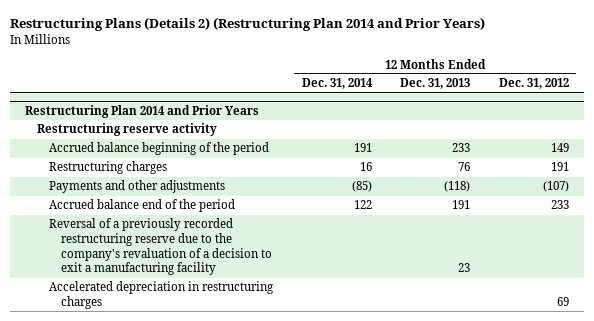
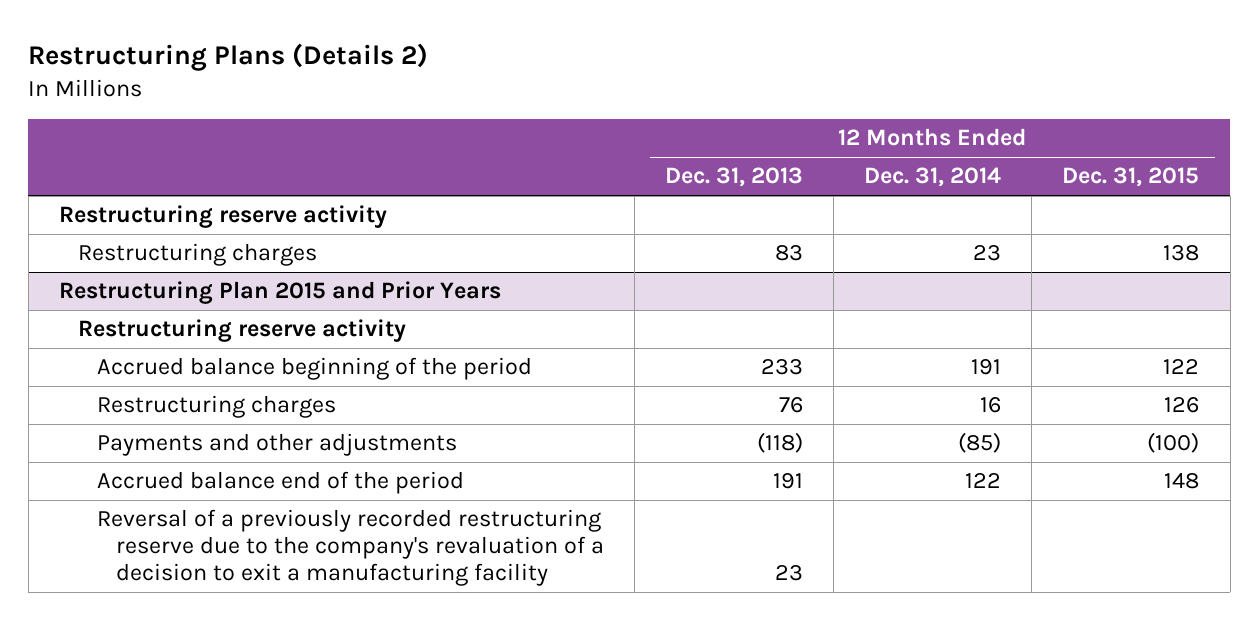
- Restructuring Plans (Details 2) (Restructuring Plan 2014 and Prior Years)
+ Restructuring Plans (Details 2)
- | 12 Months Ended Dec. 31, 2014 | 12 Months Ended Dec. 31, 2013 | 12 Months Ended Dec. 31, 2012
+ | 12 Months Ended Dec. 31, 2013 | 12 Months Ended Dec. 31, 2014 | 12 Months Ended Dec. 31, 2015
- Restructuring Plan 2014 and Prior Years
+ Restructuring charges | 83 | 23 | 138
+ Restructuring Plan 2015 and Prior Years
+ Restructuring reserve activity
- Accelerated depreciation in restructuring charges | | | 69

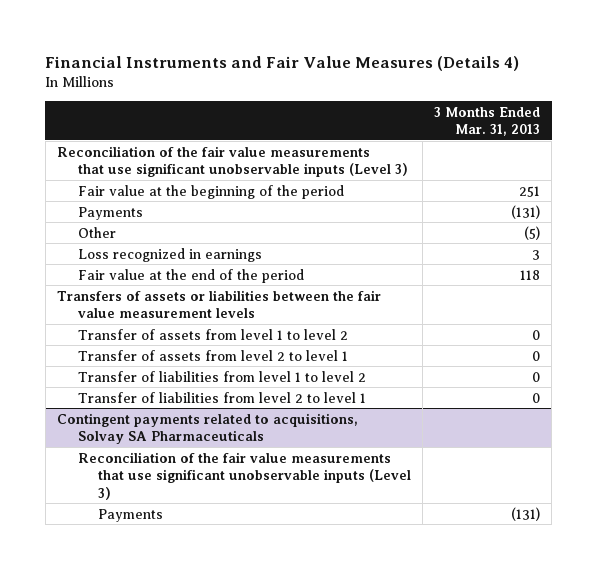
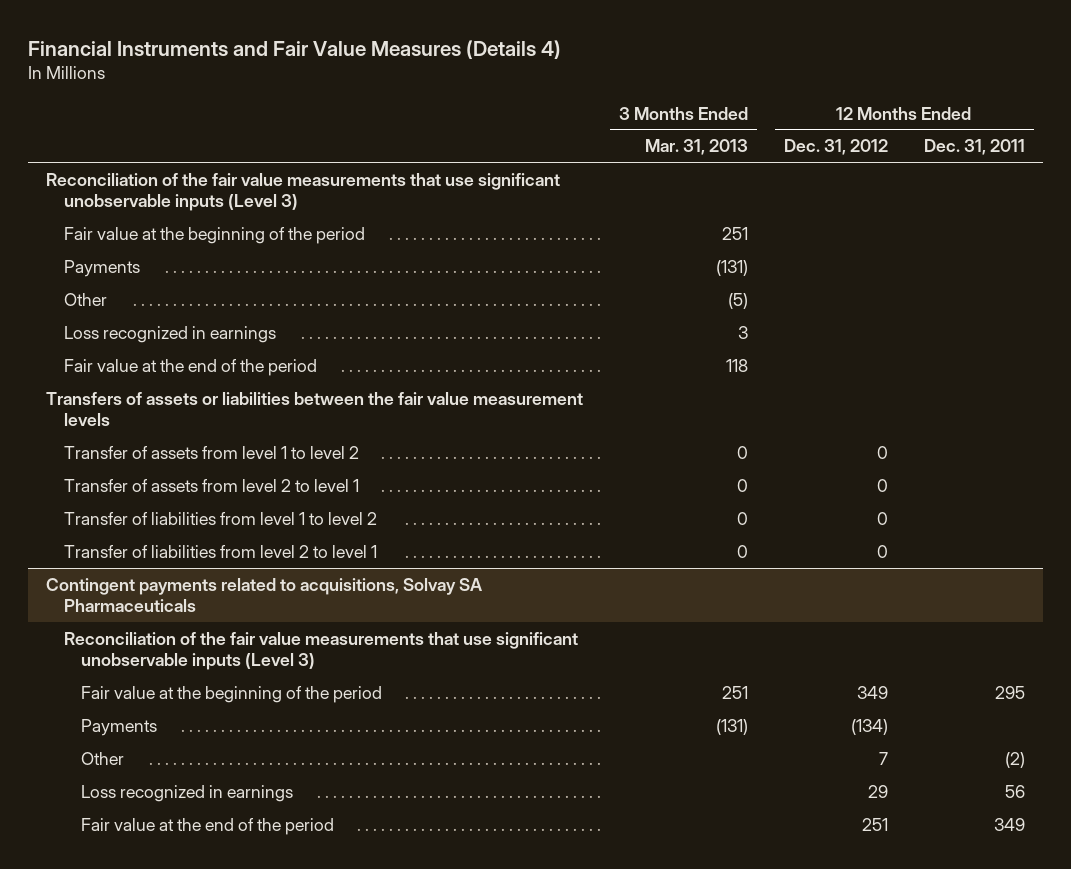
- | 3 Months Ended Mar. 31, 2013
+ | 3 Months Ended Mar. 31, 2013 | 12 Months Ended Dec. 31, 2012 | 12 Months Ended Dec. 31, 2011
@ Contingent payments related to acquisitions, Solvay SA Pharmaceuticals
+ Fair value at the beginning of the period | 251 | 349 | 295
+ Other | | 7 | (2)
+ Loss recognized in earnings | | 29 | 56
+ Fair value at the end of the period | | 251 | 349

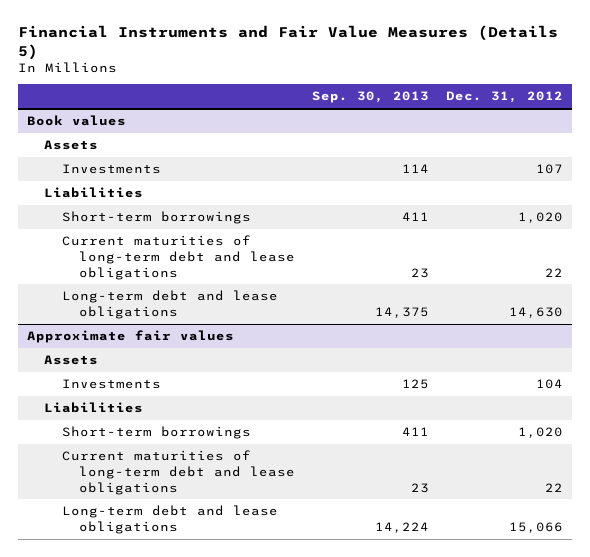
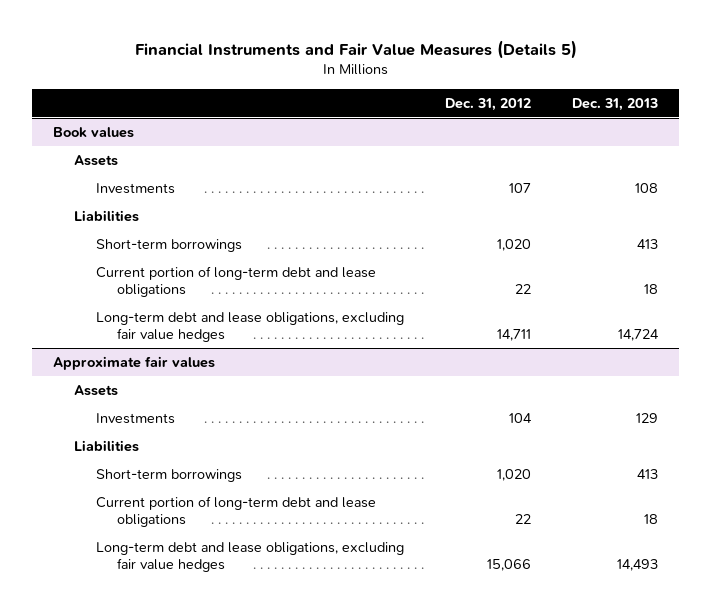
- | Sep. 30, 2013 | Dec. 31, 2012
+ | Dec. 31, 2012 | Dec. 31, 2013
@ Book values
- Current maturities of long-term debt and lease obligations | 23 | 22
- Long-term debt and lease obligations | 14,375 | 14,630
+ Current portion of long-term debt and lease obligations | 22 | 18
+ Long-term debt and lease obligations, excluding fair value hedges | 14,711 | 14,724
@ Approximate fair values
- Current maturities of long-term debt and lease obligations | 23 | 22
- Long-term debt and lease obligations | 14,224 | 15,066
+ Current portion of long-term debt and lease obligations | 22 | 18
+ Long-term debt and lease obligations, excluding fair value hedges | 15,066 | 14,493

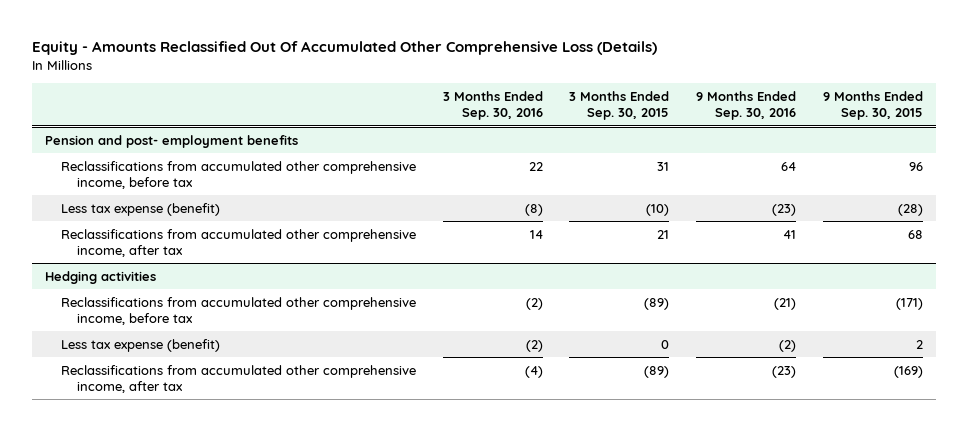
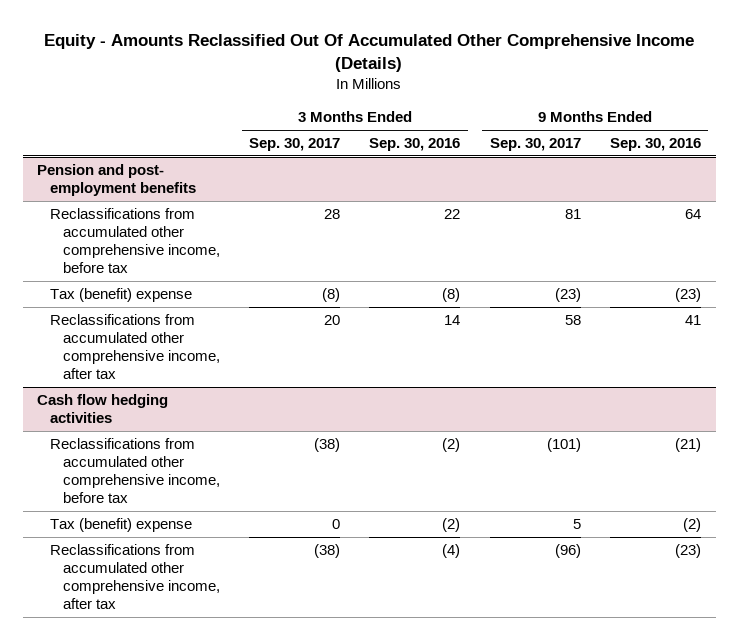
- Equity - Amounts Reclassified Out Of Accumulated Other Comprehensive Loss (Details)
+ Equity - Amounts Reclassified Out Of Accumulated Other Comprehensive Income (Details)
- | 3 Months Ended Sep. 30, 2016 | 3 Months Ended Sep. 30, 2015 | 9 Months Ended Sep. 30, 2016 | 9 Months Ended Sep. 30, 2015
+ | 3 Months Ended Sep. 30, 2017 | 3 Months Ended Sep. 30, 2016 | 9 Months Ended Sep. 30, 2017 | 9 Months Ended Sep. 30, 2016
@ Pension and post- employment benefits
- Less tax expense (benefit) | (8) | (10) | (23) | (28)
+ Tax (benefit) expense | (8) | (8) | (23) | (23)
- Hedging activities
+ Cash flow hedging activities
- Less tax expense (benefit) | (2) | 0 | (2) | 2
+ Tax (benefit) expense | 0 | (2) | 5 | (2)

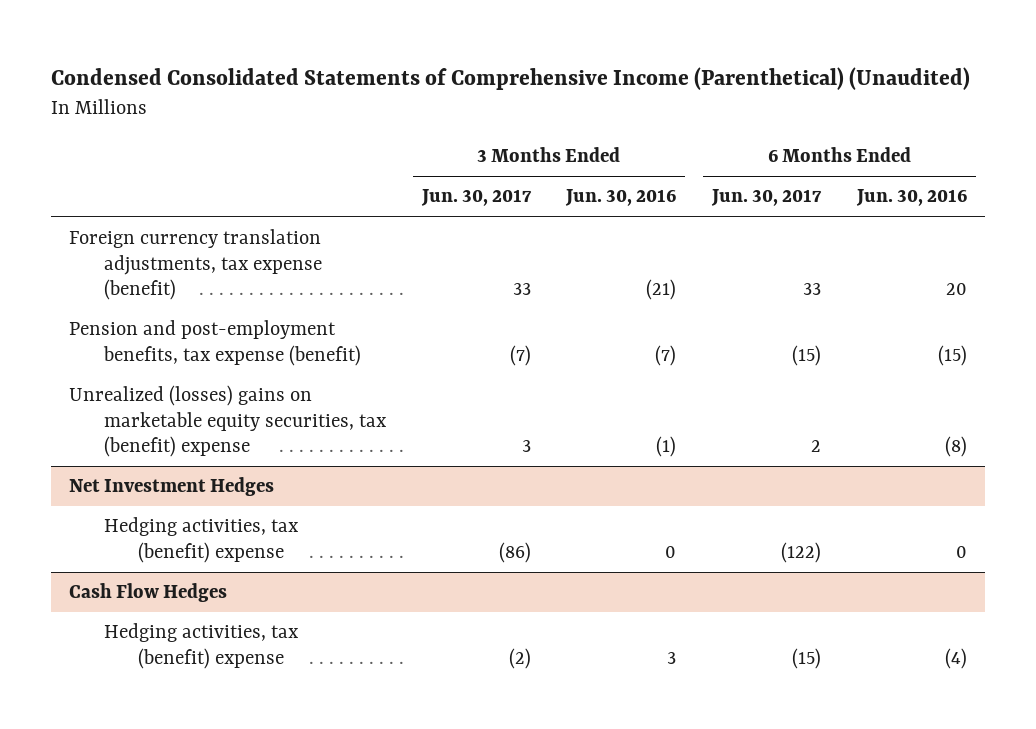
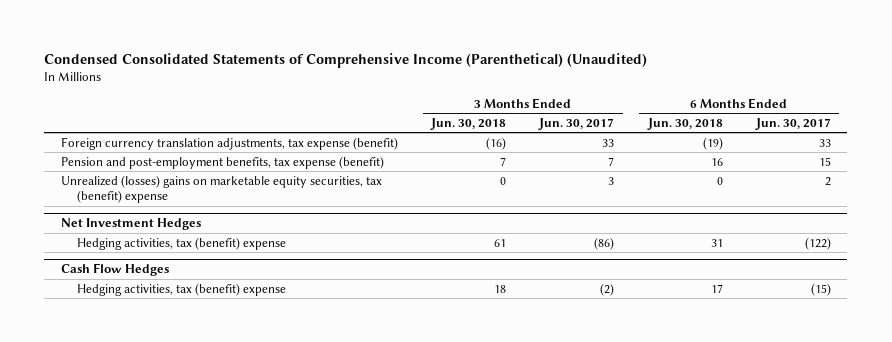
- | 3 Months Ended Jun. 30, 2017 | 3 Months Ended Jun. 30, 2016 | 6 Months Ended Jun. 30, 2017 | 6 Months Ended Jun. 30, 2016
+ | 3 Months Ended Jun. 30, 2018 | 3 Months Ended Jun. 30, 2017 | 6 Months Ended Jun. 30, 2018 | 6 Months Ended Jun. 30, 2017
- Pension and post-employment benefits, tax expense (benefit) | (7) | (7) | (15) | (15)
+ Pension and post-employment benefits, tax expense (benefit) | 7 | 7 | 16 | 15

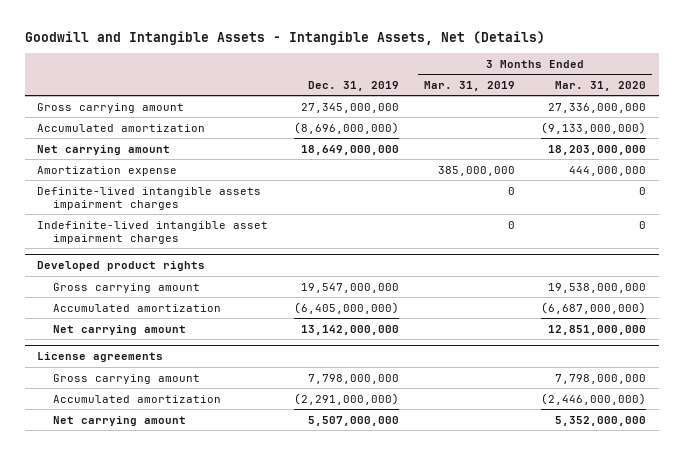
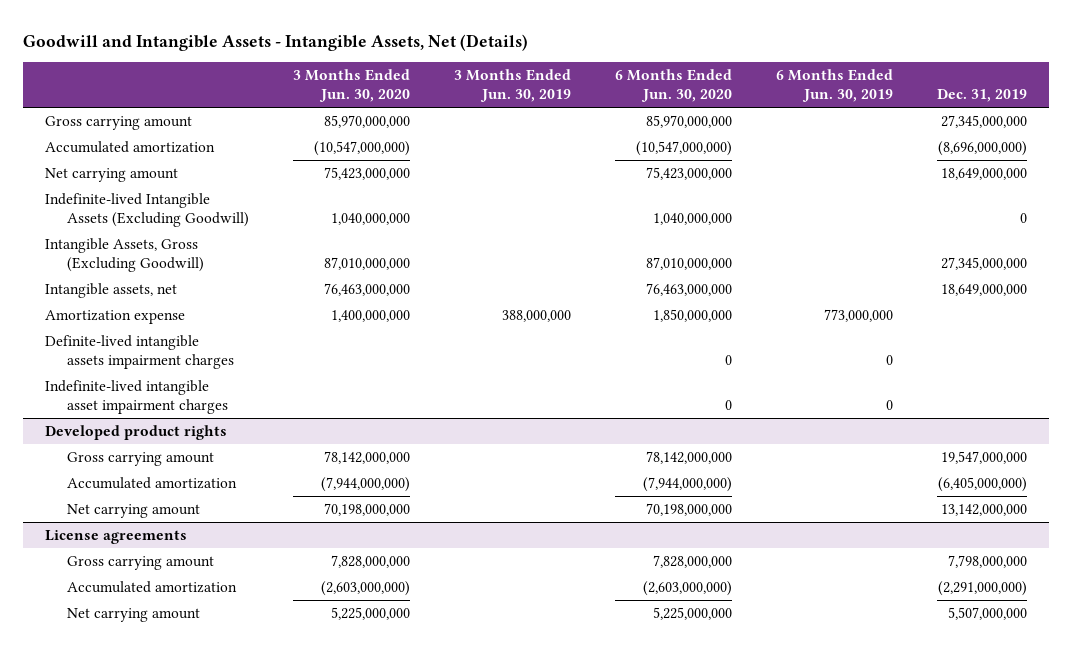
- | Dec. 31, 2019 | 3 Months Ended Mar. 31, 2019 | 3 Months Ended Mar. 31, 2020
+ | 3 Months Ended Jun. 30, 2020 | 3 Months Ended Jun. 30, 2019 | 6 Months Ended Jun. 30, 2020 | 6 Months Ended Jun. 30, 2019 | Dec. 31, 2019
+ Indefinite-lived Intangible Assets (Excluding Goodwill) | 1,040,000,000 | | 1,040,000,000 | | 0
+ Intangible Assets, Gross (Excluding Goodwill) | 87,010,000,000 | | 87,010,000,000 | | 27,345,000,000
+ Intangible assets, net | 76,463,000,000 | | 76,463,000,000 | | 18,649,000,000

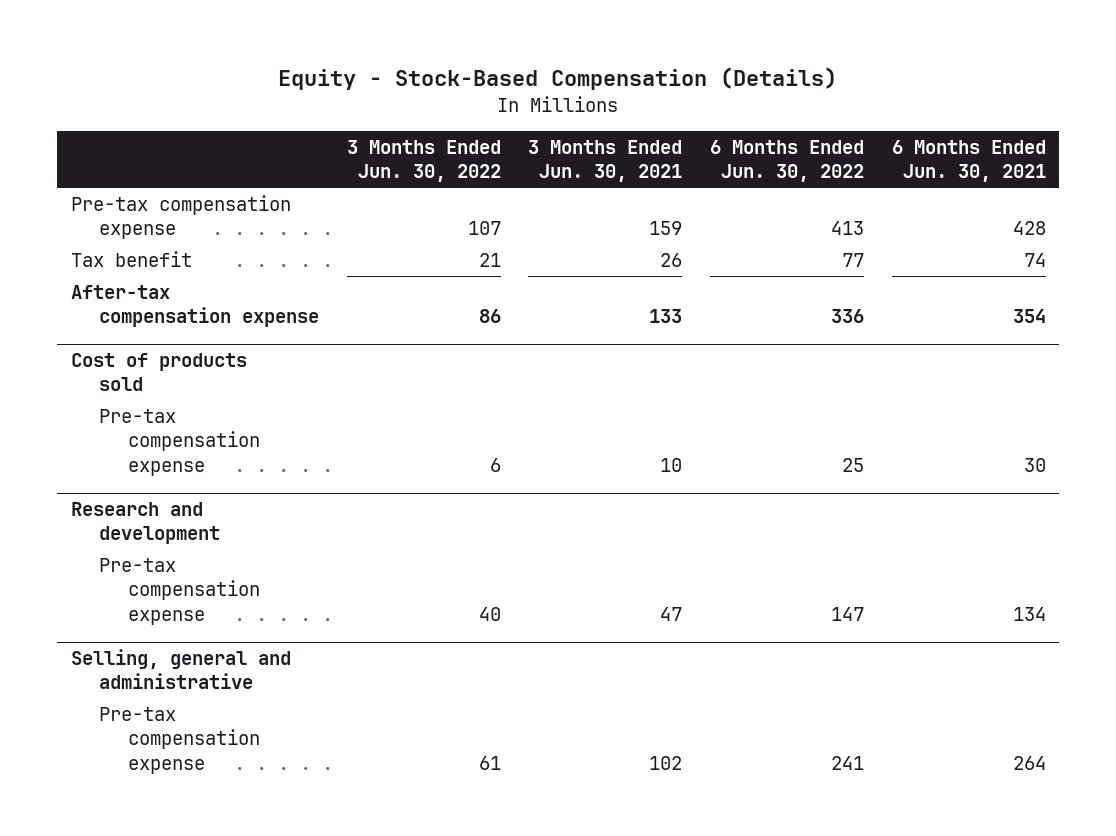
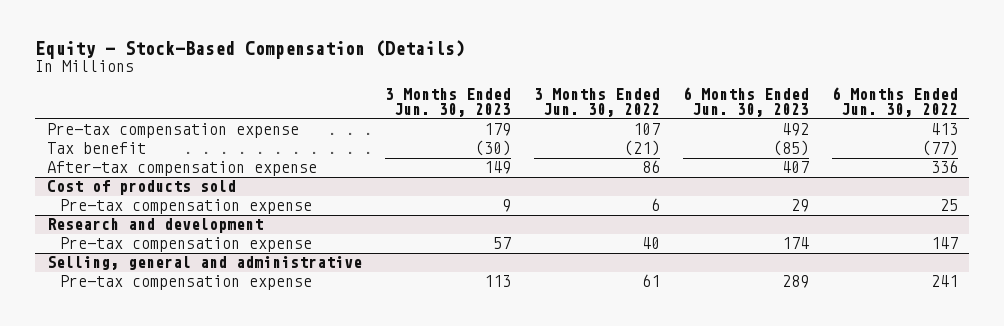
- | 3 Months Ended Jun. 30, 2022 | 3 Months Ended Jun. 30, 2021 | 6 Months Ended Jun. 30, 2022 | 6 Months Ended Jun. 30, 2021
+ | 3 Months Ended Jun. 30, 2023 | 3 Months Ended Jun. 30, 2022 | 6 Months Ended Jun. 30, 2023 | 6 Months Ended Jun. 30, 2022
- Tax benefit | 21 | 26 | 77 | 74
+ Tax benefit | (30) | (21) | (85) | (77)

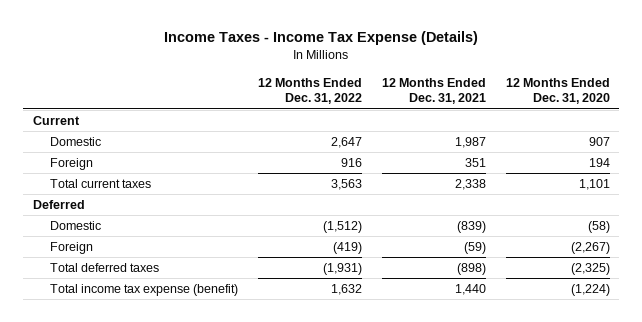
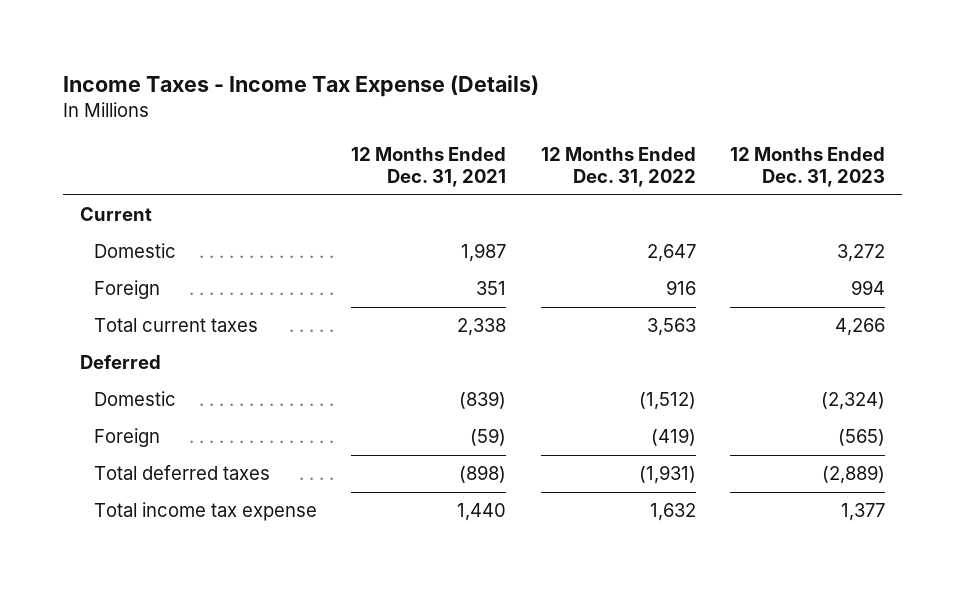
- | 12 Months Ended Dec. 31, 2022 | 12 Months Ended Dec. 31, 2021 | 12 Months Ended Dec. 31, 2020
+ | 12 Months Ended Dec. 31, 2021 | 12 Months Ended Dec. 31, 2022 | 12 Months Ended Dec. 31, 2023
- Total income tax expense (benefit) | 1,632 | 1,440 | (1,224)
+ Total income tax expense | 1,440 | 1,632 | 1,377

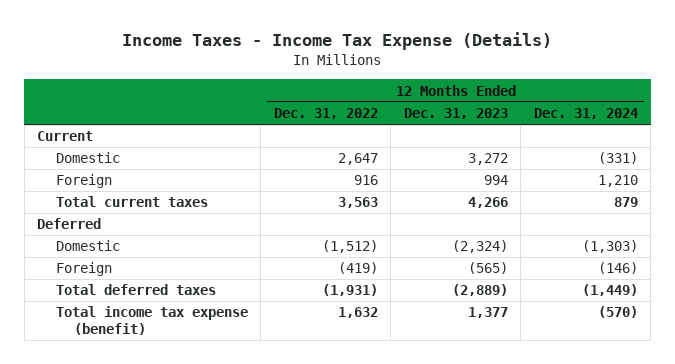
- | 12 Months Ended Dec. 31, 2021 | 12 Months Ended Dec. 31, 2022 | 12 Months Ended Dec. 31, 2023
+ | 12 Months Ended Dec. 31, 2022 | 12 Months Ended Dec. 31, 2023 | 12 Months Ended Dec. 31, 2024
- Total income tax expense | 1,440 | 1,632 | 1,377
+ Total income tax expense (benefit) | 1,632 | 1,377 | (570)

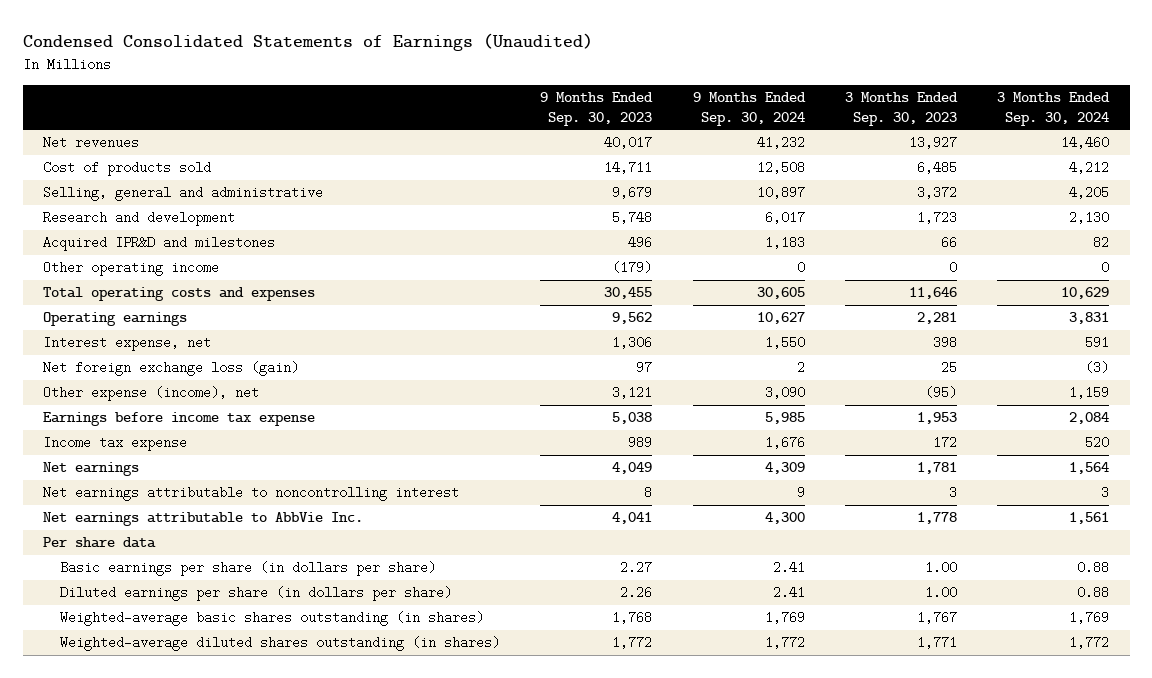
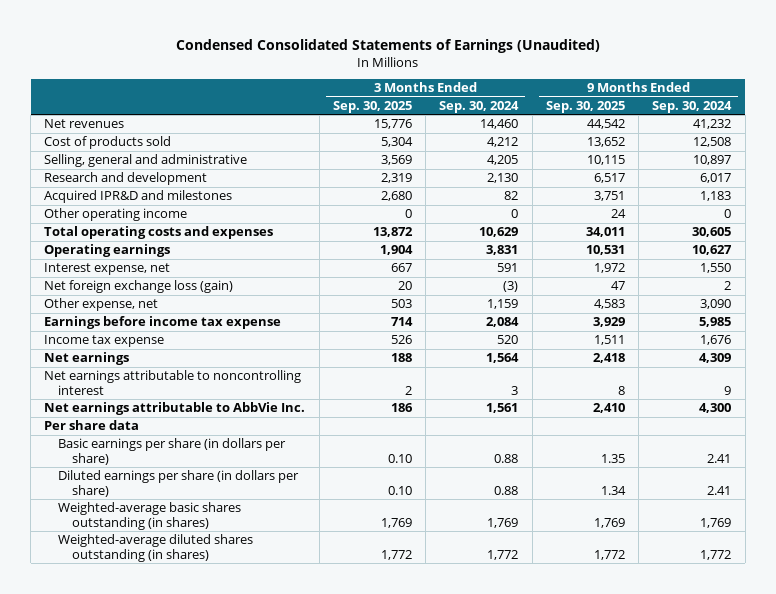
- | 9 Months Ended Sep. 30, 2023 | 9 Months Ended Sep. 30, 2024 | 3 Months Ended Sep. 30, 2023 | 3 Months Ended Sep. 30, 2024
+ | 3 Months Ended Sep. 30, 2025 | 3 Months Ended Sep. 30, 2024 | 9 Months Ended Sep. 30, 2025 | 9 Months Ended Sep. 30, 2024
- Other expense (income), net | 3,121 | 3,090 | (95) | 1,159
+ Other expense, net | 503 | 1,159 | 4,583 | 3,090

